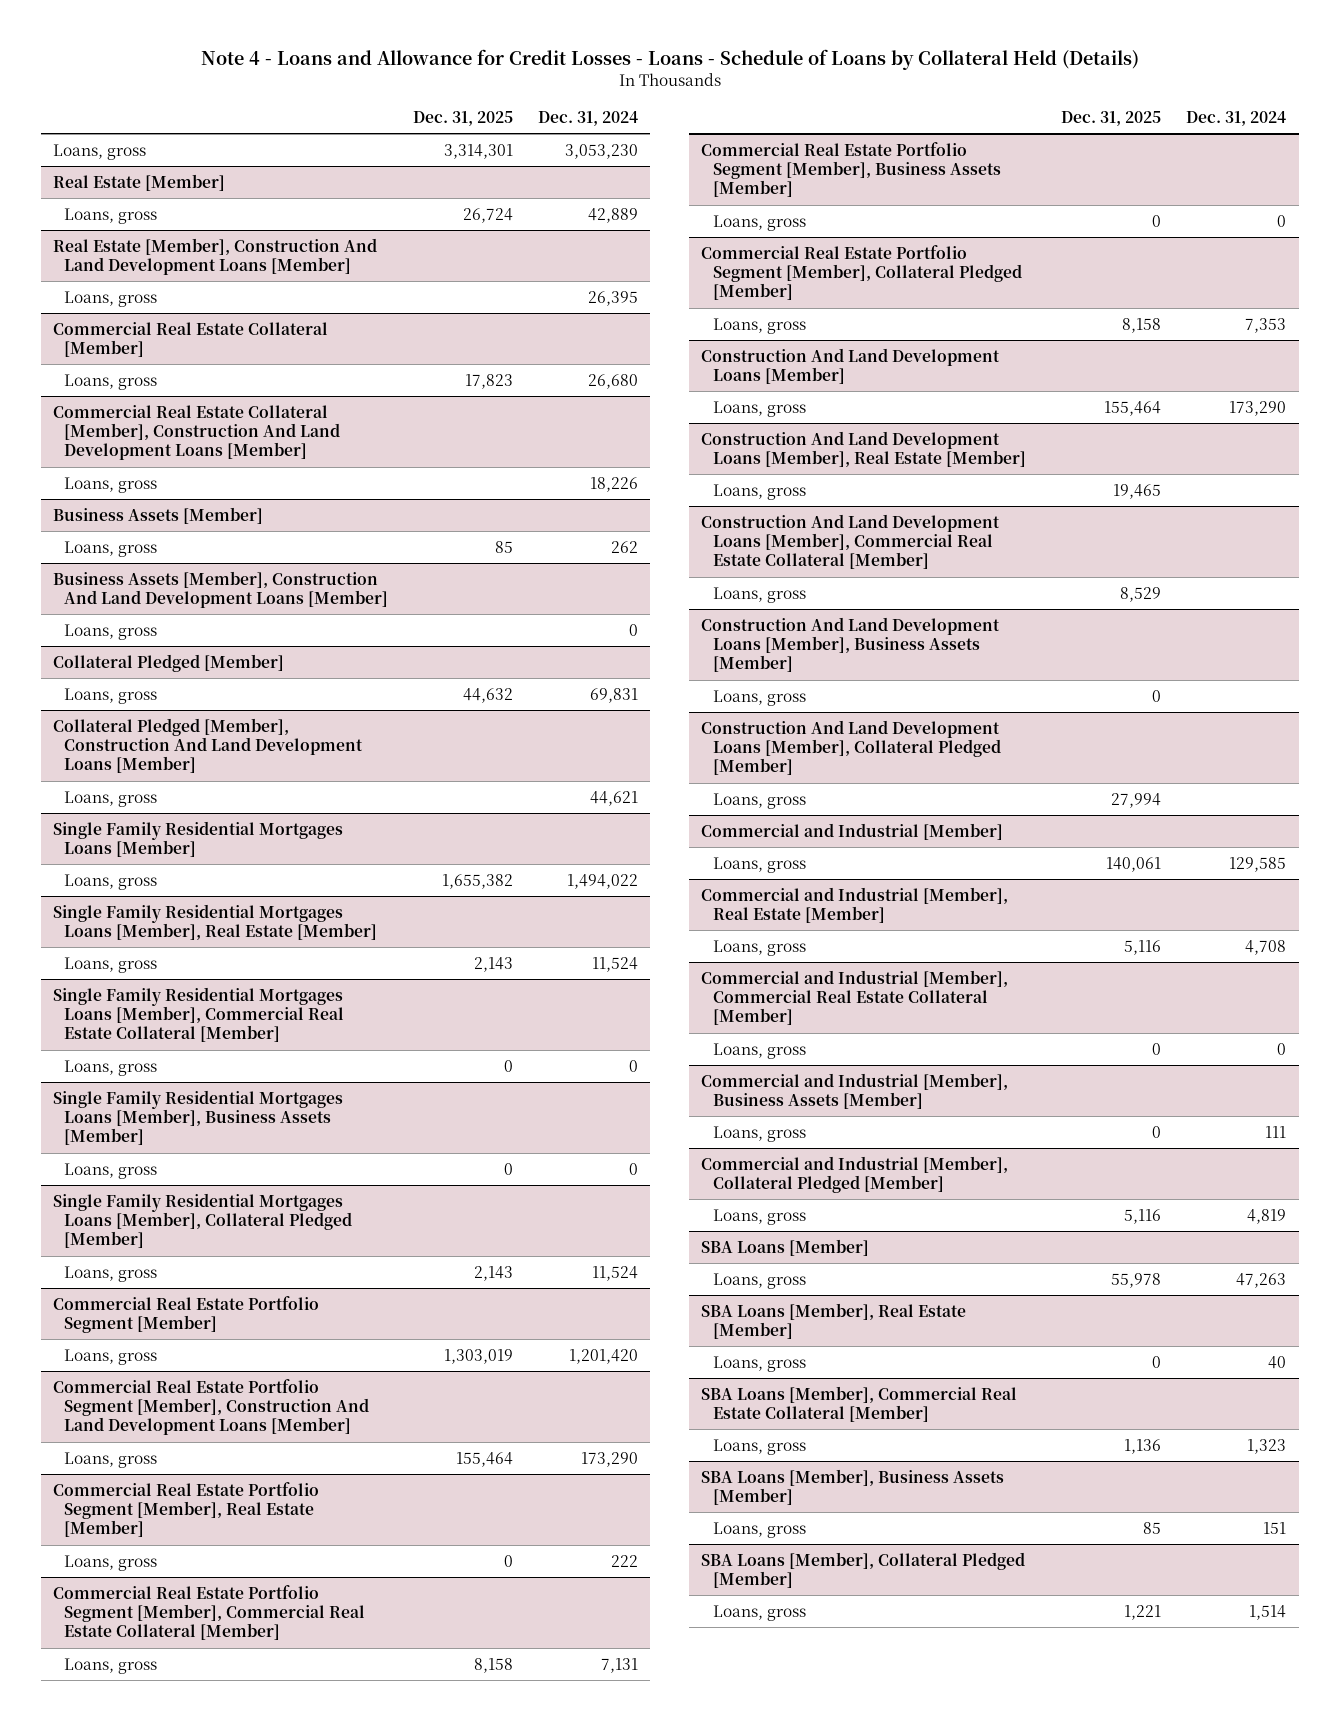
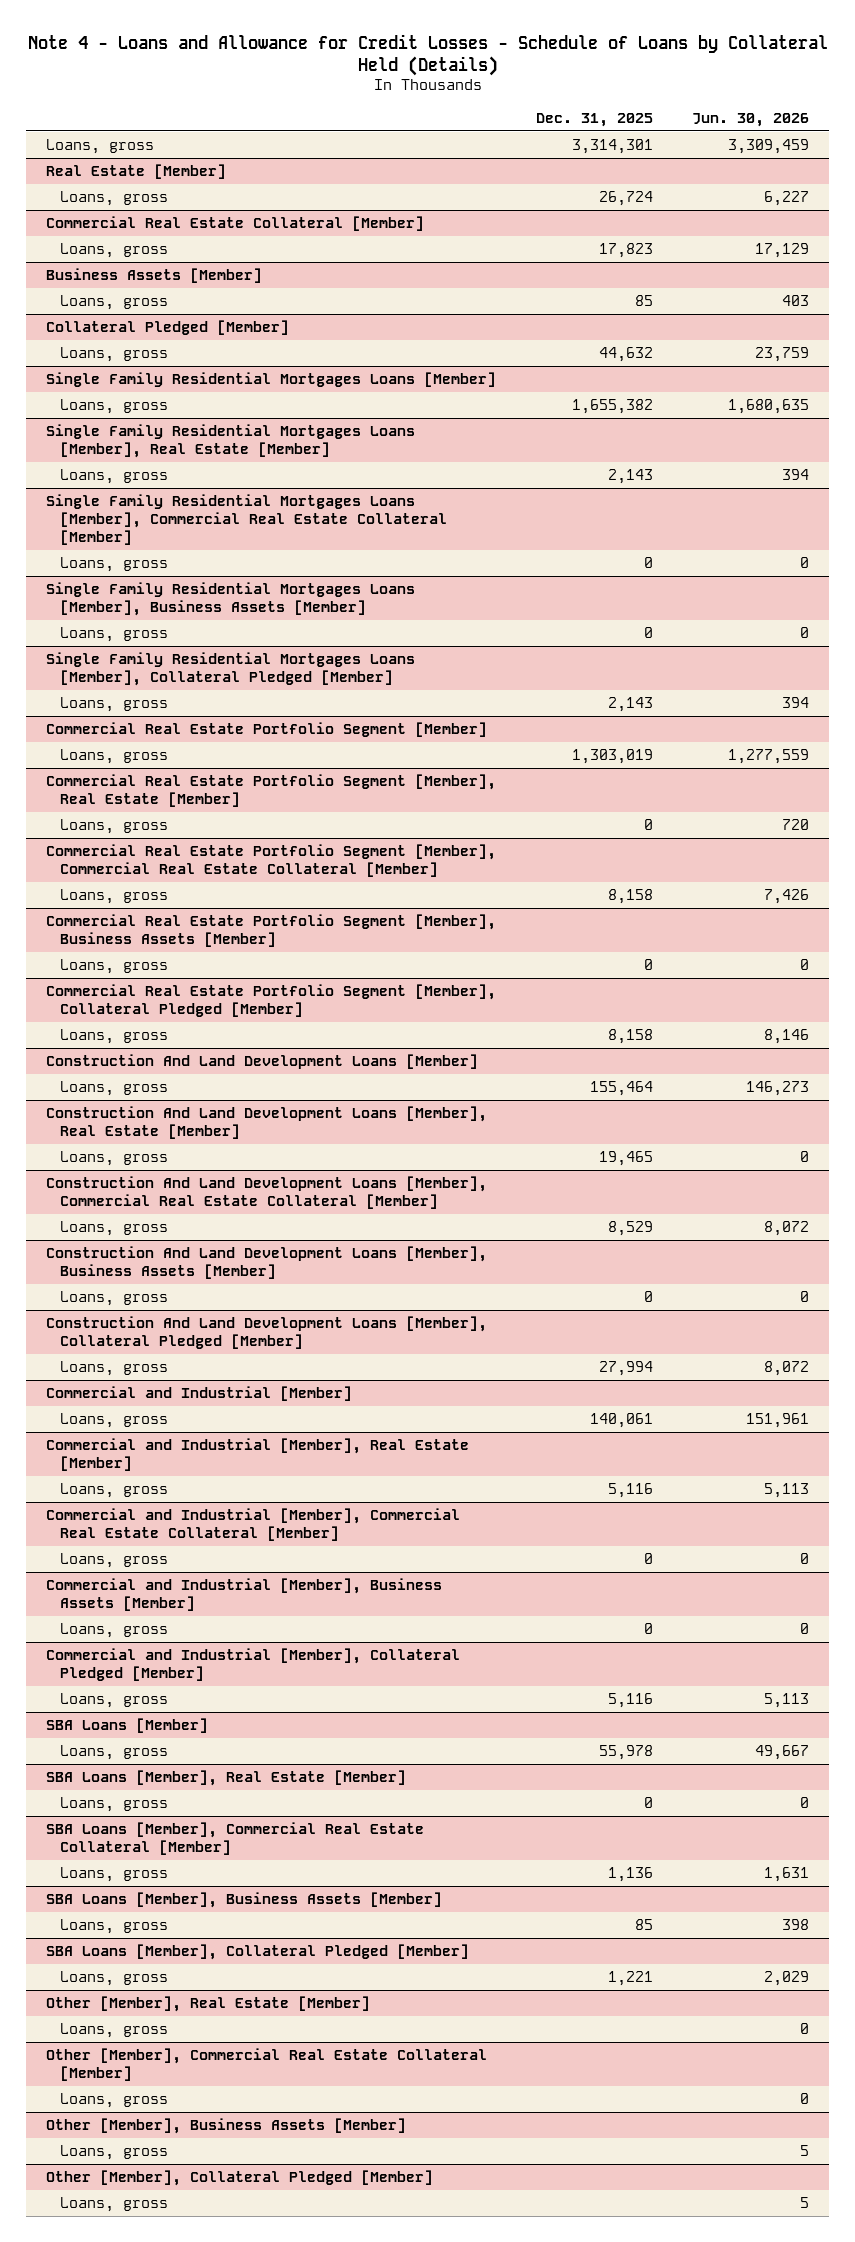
- Note 4 - Loans and Allowance for Credit Losses - Loans - Schedule of Loans by Collateral Held (Details)
+ Note 4 - Loans and Allowance for Credit Losses - Schedule of Loans by Collateral Held (Details)
- | Dec. 31, 2025 | Dec. 31, 2024
+ | Dec. 31, 2025 | Jun. 30, 2026
- Real Estate [Member], Construction And Land Development Loans [Member]
- Loans, gross | | 26,395
- Commercial Real Estate Collateral [Member], Construction And Land Development Loans [Member]
- Loans, gross | | 18,226
- Business Assets [Member], Construction And Land Development Loans [Member]
- Loans, gross | | 0
- Collateral Pledged [Member], Construction And Land Development Loans [Member]
- Loans, gross | | 44,621
- Commercial Real Estate Portfolio Segment [Member], Construction And Land Development Loans [Member]
- Loans, gross | 155,464 | 173,290
+ Other [Member], Real Estate [Member]
+ Loans, gross | | 0
+ Other [Member], Commercial Real Estate Collateral [Member]
+ Loans, gross | | 0
+ Other [Member], Business Assets [Member]
+ Loans, gross | | 5
+ Other [Member], Collateral Pledged [Member]
+ Loans, gross | | 5

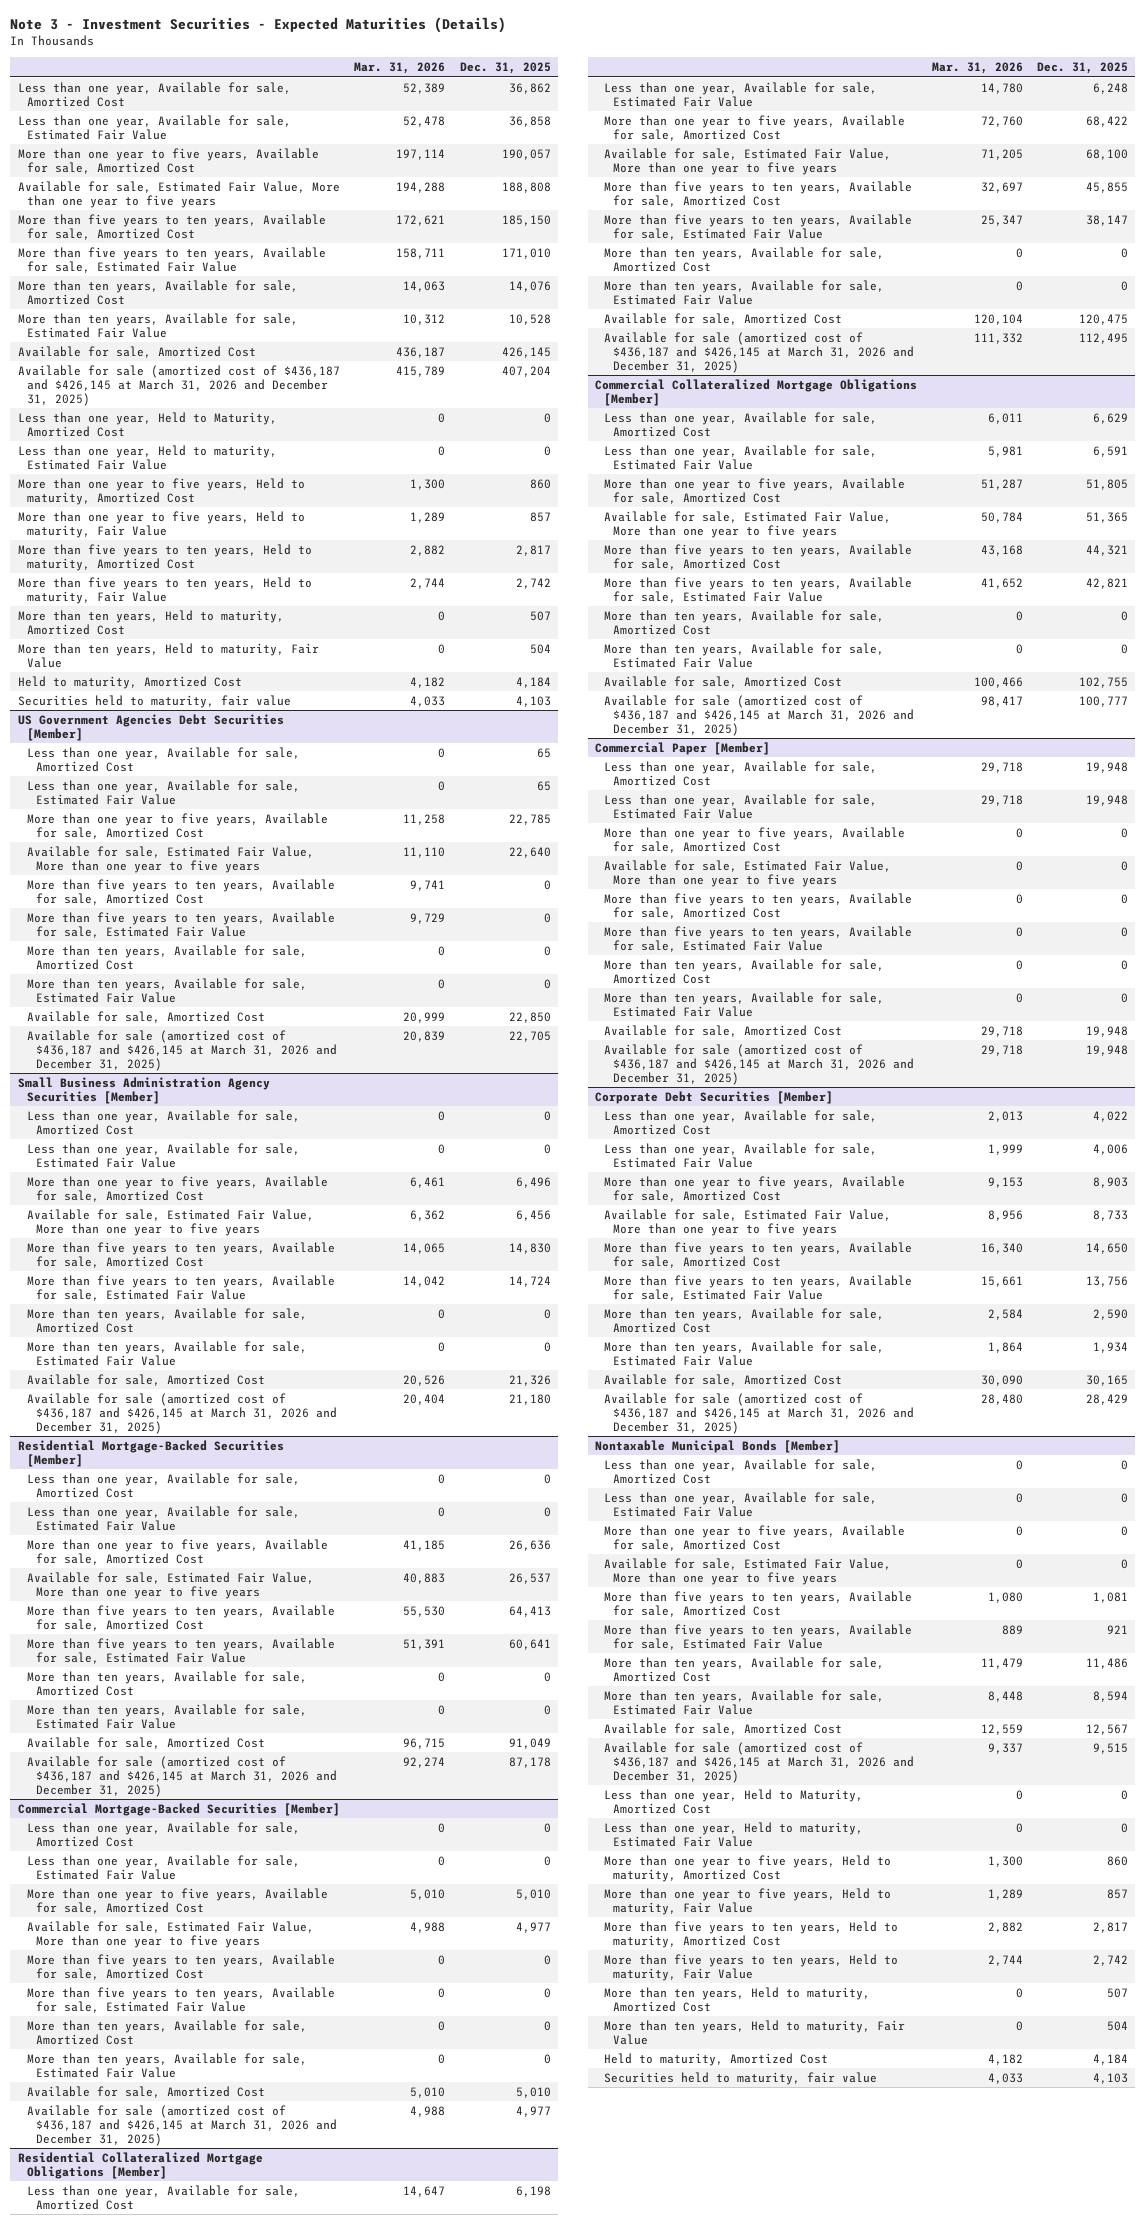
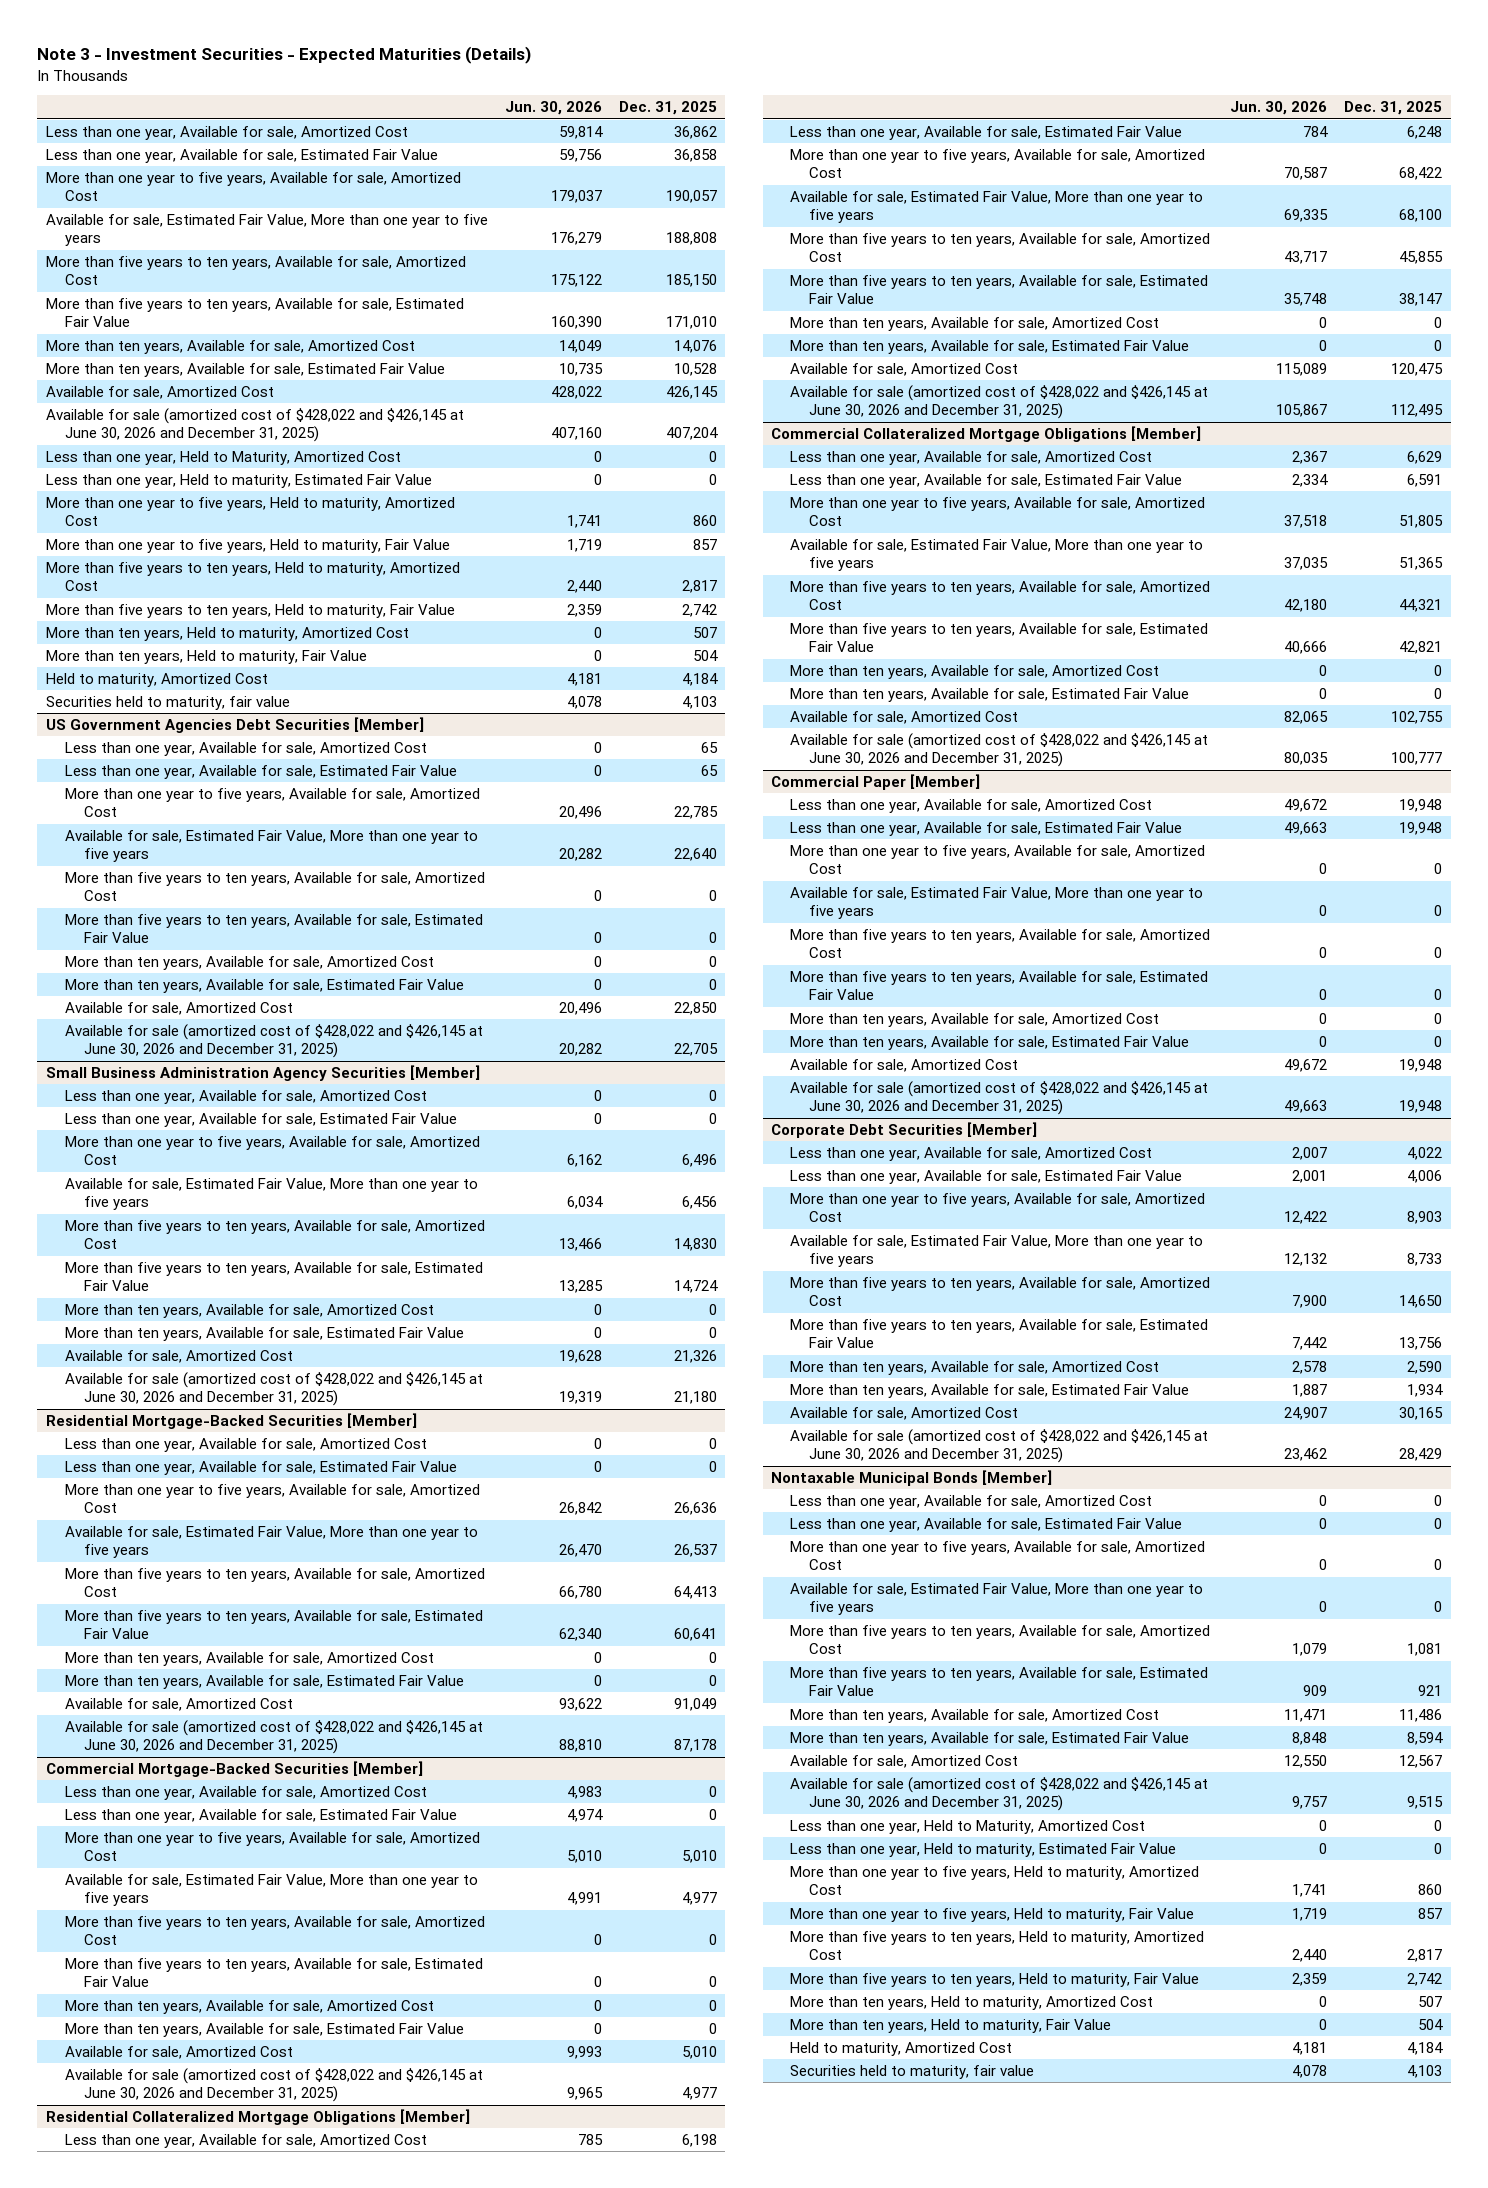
- | Mar. 31, 2026 | Dec. 31, 2025
+ | Jun. 30, 2026 | Dec. 31, 2025
- Available for sale (amortized cost of $436,187 and $426,145 at March 31, 2026 and December 31, 2025) | 415,789 | 407,204
+ Available for sale (amortized cost of $428,022 and $426,145 at June 30, 2026 and December 31, 2025) | 407,160 | 407,204
@ US Government Agencies Debt Securities [Member]
- Available for sale (amortized cost of $436,187 and $426,145 at March 31, 2026 and December 31, 2025) | 20,839 | 22,705
+ Available for sale (amortized cost of $428,022 and $426,145 at June 30, 2026 and December 31, 2025) | 20,282 | 22,705
@ Small Business Administration Agency Securities [Member]
- Available for sale (amortized cost of $436,187 and $426,145 at March 31, 2026 and December 31, 2025) | 20,404 | 21,180
+ Available for sale (amortized cost of $428,022 and $426,145 at June 30, 2026 and December 31, 2025) | 19,319 | 21,180
@ Residential Mortgage-Backed Securities [Member]
- Available for sale (amortized cost of $436,187 and $426,145 at March 31, 2026 and December 31, 2025) | 92,274 | 87,178
+ Available for sale (amortized cost of $428,022 and $426,145 at June 30, 2026 and December 31, 2025) | 88,810 | 87,178
@ Commercial Mortgage-Backed Securities [Member]
- Available for sale (amortized cost of $436,187 and $426,145 at March 31, 2026 and December 31, 2025) | 4,988 | 4,977
+ Available for sale (amortized cost of $428,022 and $426,145 at June 30, 2026 and December 31, 2025) | 9,965 | 4,977
@ Residential Collateralized Mortgage Obligations [Member]
- Available for sale (amortized cost of $436,187 and $426,145 at March 31, 2026 and December 31, 2025) | 111,332 | 112,495
+ Available for sale (amortized cost of $428,022 and $426,145 at June 30, 2026 and December 31, 2025) | 105,867 | 112,495
@ Commercial Collateralized Mortgage Obligations [Member]
- Available for sale (amortized cost of $436,187 and $426,145 at March 31, 2026 and December 31, 2025) | 98,417 | 100,777
+ Available for sale (amortized cost of $428,022 and $426,145 at June 30, 2026 and December 31, 2025) | 80,035 | 100,777
@ Commercial Paper [Member]
- Available for sale (amortized cost of $436,187 and $426,145 at March 31, 2026 and December 31, 2025) | 29,718 | 19,948
+ Available for sale (amortized cost of $428,022 and $426,145 at June 30, 2026 and December 31, 2025) | 49,663 | 19,948
@ Corporate Debt Securities [Member]
- Available for sale (amortized cost of $436,187 and $426,145 at March 31, 2026 and December 31, 2025) | 28,480 | 28,429
+ Available for sale (amortized cost of $428,022 and $426,145 at June 30, 2026 and December 31, 2025) | 23,462 | 28,429
@ Nontaxable Municipal Bonds [Member]
- Available for sale (amortized cost of $436,187 and $426,145 at March 31, 2026 and December 31, 2025) | 9,337 | 9,515
+ Available for sale (amortized cost of $428,022 and $426,145 at June 30, 2026 and December 31, 2025) | 9,757 | 9,515

